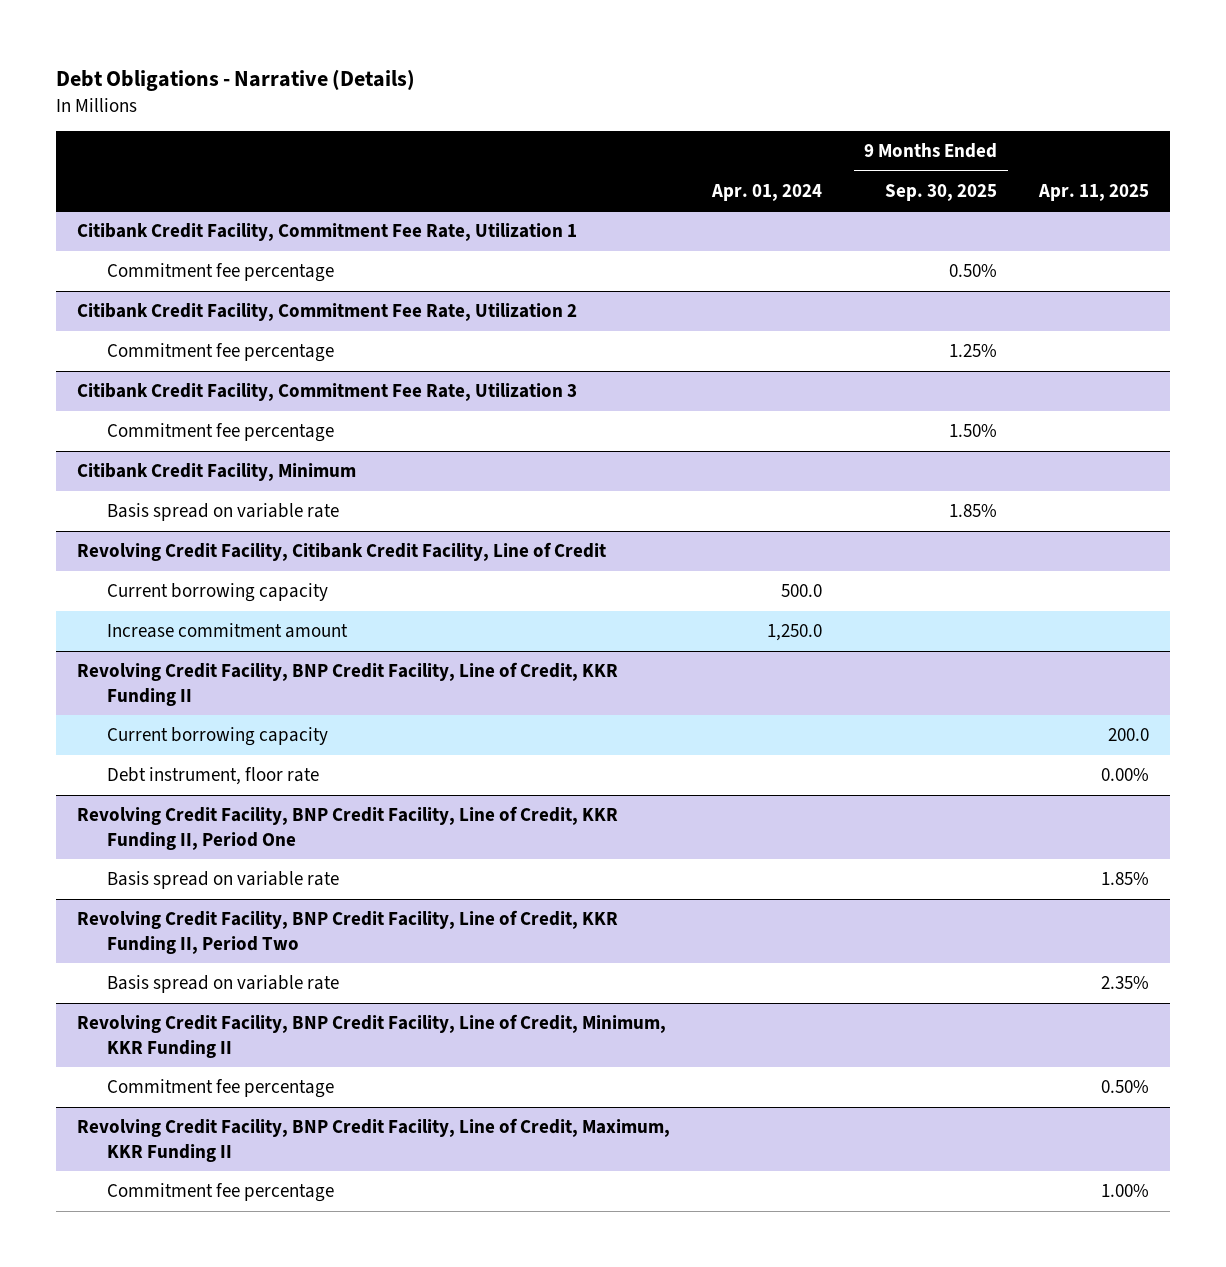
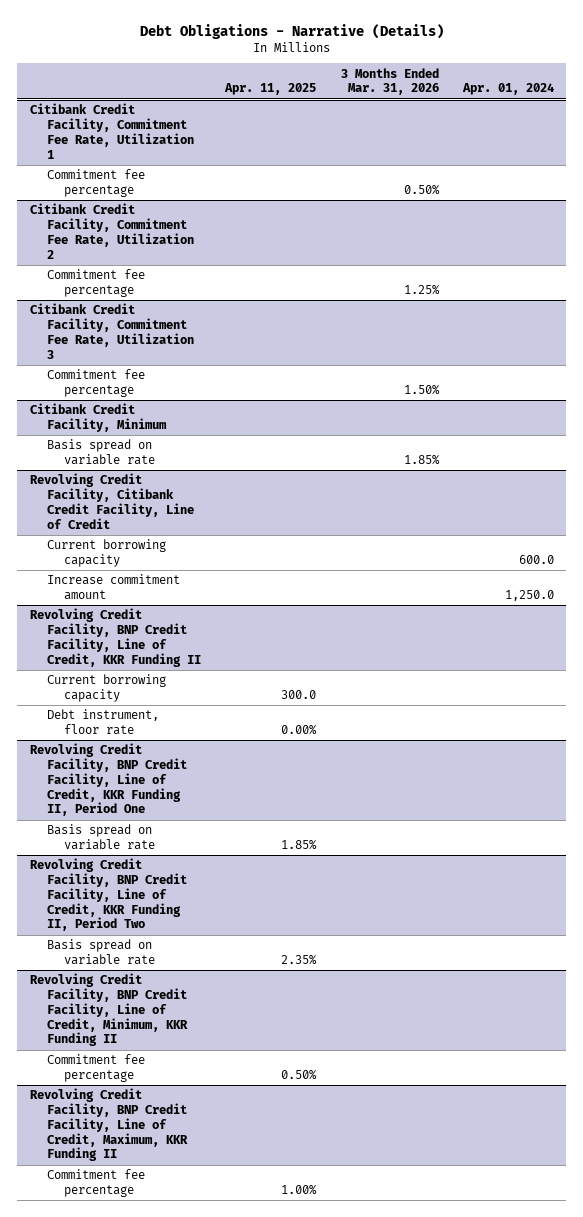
- | Apr. 01, 2024 | 9 Months Ended Sep. 30, 2025 | Apr. 11, 2025
+ | Apr. 11, 2025 | 3 Months Ended Mar. 31, 2026 | Apr. 01, 2024
@ Revolving Credit Facility, Citibank Credit Facility, Line of Credit
- Current borrowing capacity | 500.0 | |
+ Current borrowing capacity | | | 600.0
@ Revolving Credit Facility, BNP Credit Facility, Line of Credit, KKR Funding II
- Current borrowing capacity | | | 200.0
+ Current borrowing capacity | 300.0 | |

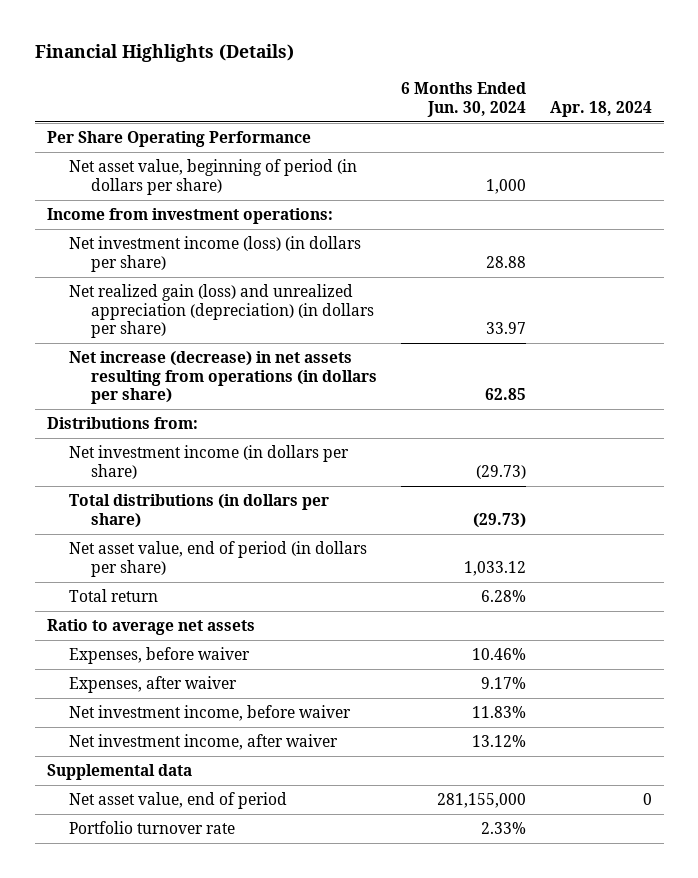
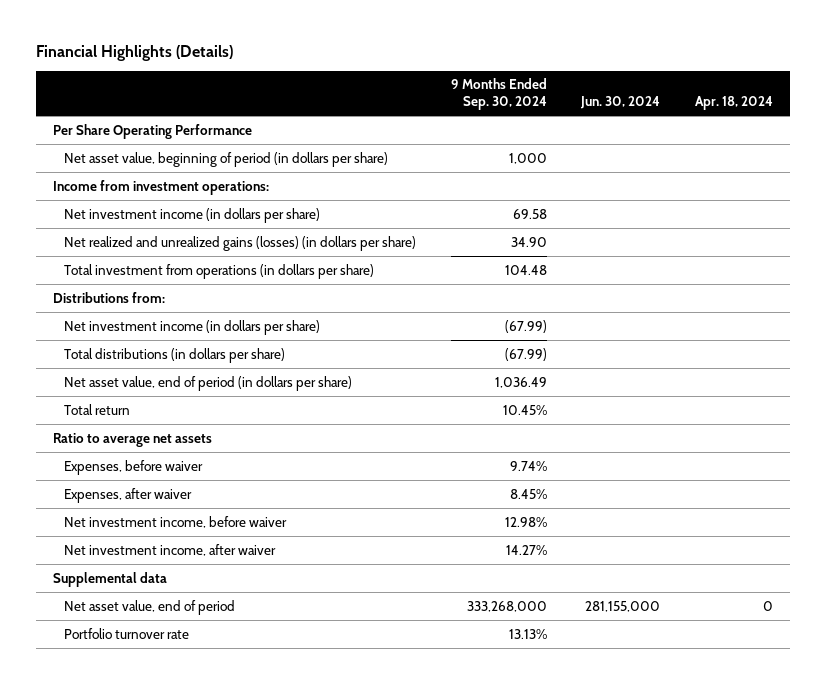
- | 6 Months Ended Jun. 30, 2024 | Apr. 18, 2024
+ | 9 Months Ended Sep. 30, 2024 | Jun. 30, 2024 | Apr. 18, 2024
- Net investment income (loss) (in dollars per share) | 28.88 |
- Net realized gain (loss) and unrealized appreciation (depreciation) (in dollars per share) | 33.97 |
- Net increase (decrease) in net assets resulting from operations (in dollars per share) | 62.85 |
+ Net investment income (in dollars per share) | 69.58 | |
+ Net realized and unrealized gains (losses) (in dollars per share) | 34.90 | |
+ Total investment from operations (in dollars per share) | 104.48 | |

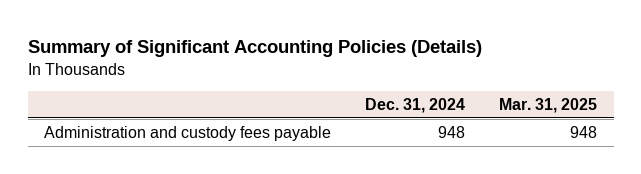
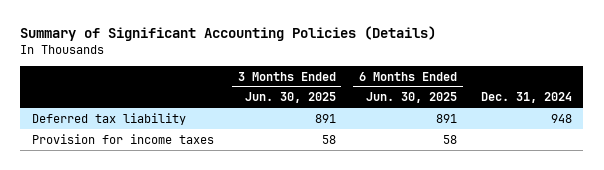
- | Dec. 31, 2024 | Mar. 31, 2025
+ | 3 Months Ended Jun. 30, 2025 | 6 Months Ended Jun. 30, 2025 | Dec. 31, 2024
- Administration and custody fees payable | 948 | 948
+ Deferred tax liability | 891 | 891 | 948
+ Provision for income taxes | 58 | 58 |

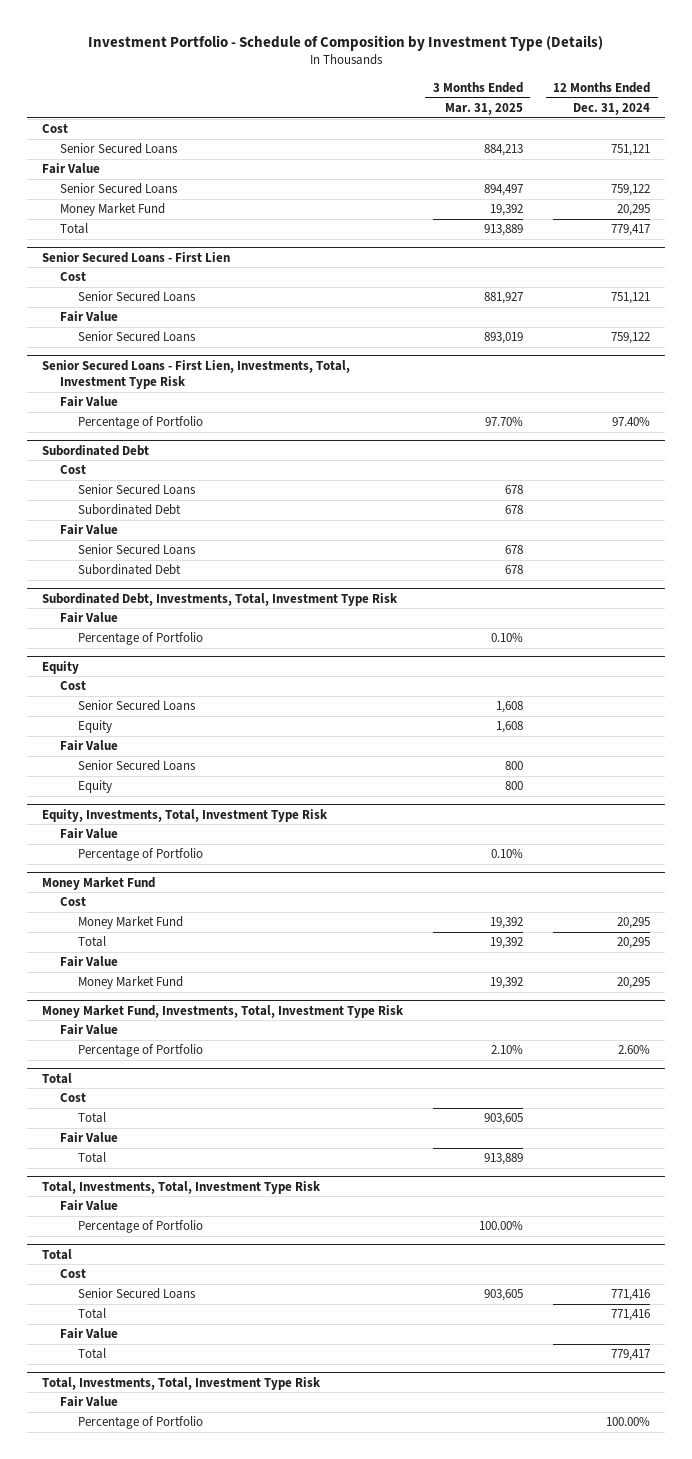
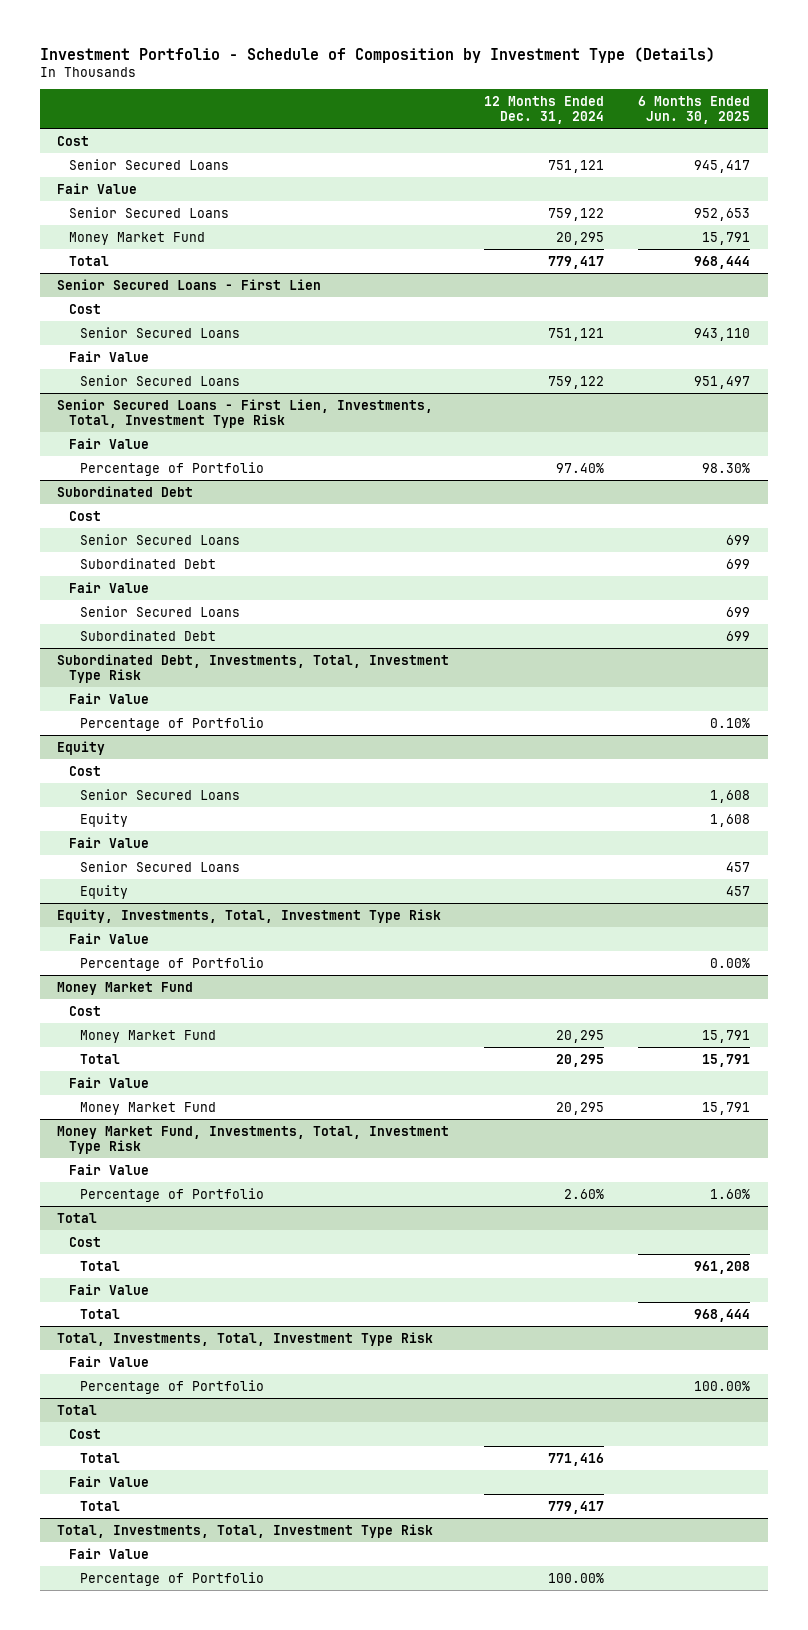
- | 3 Months Ended Mar. 31, 2025 | 12 Months Ended Dec. 31, 2024
+ | 12 Months Ended Dec. 31, 2024 | 6 Months Ended Jun. 30, 2025
@ Total
- Senior Secured Loans | 903,605 | 771,416

